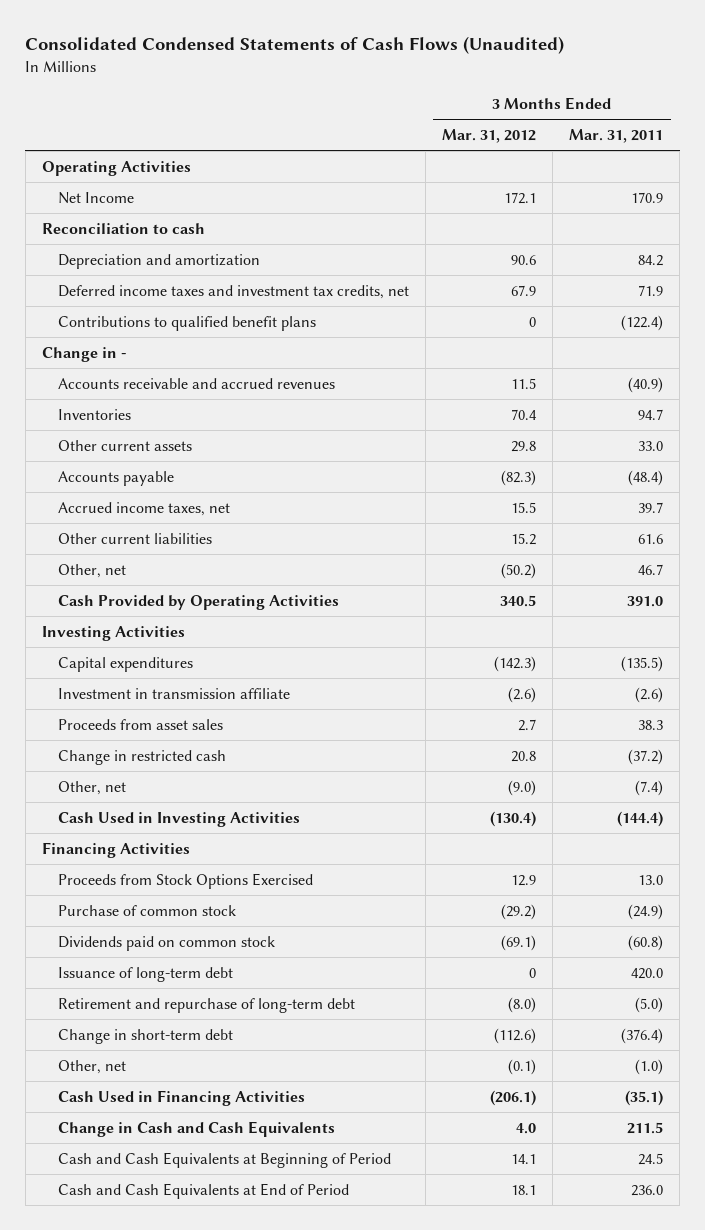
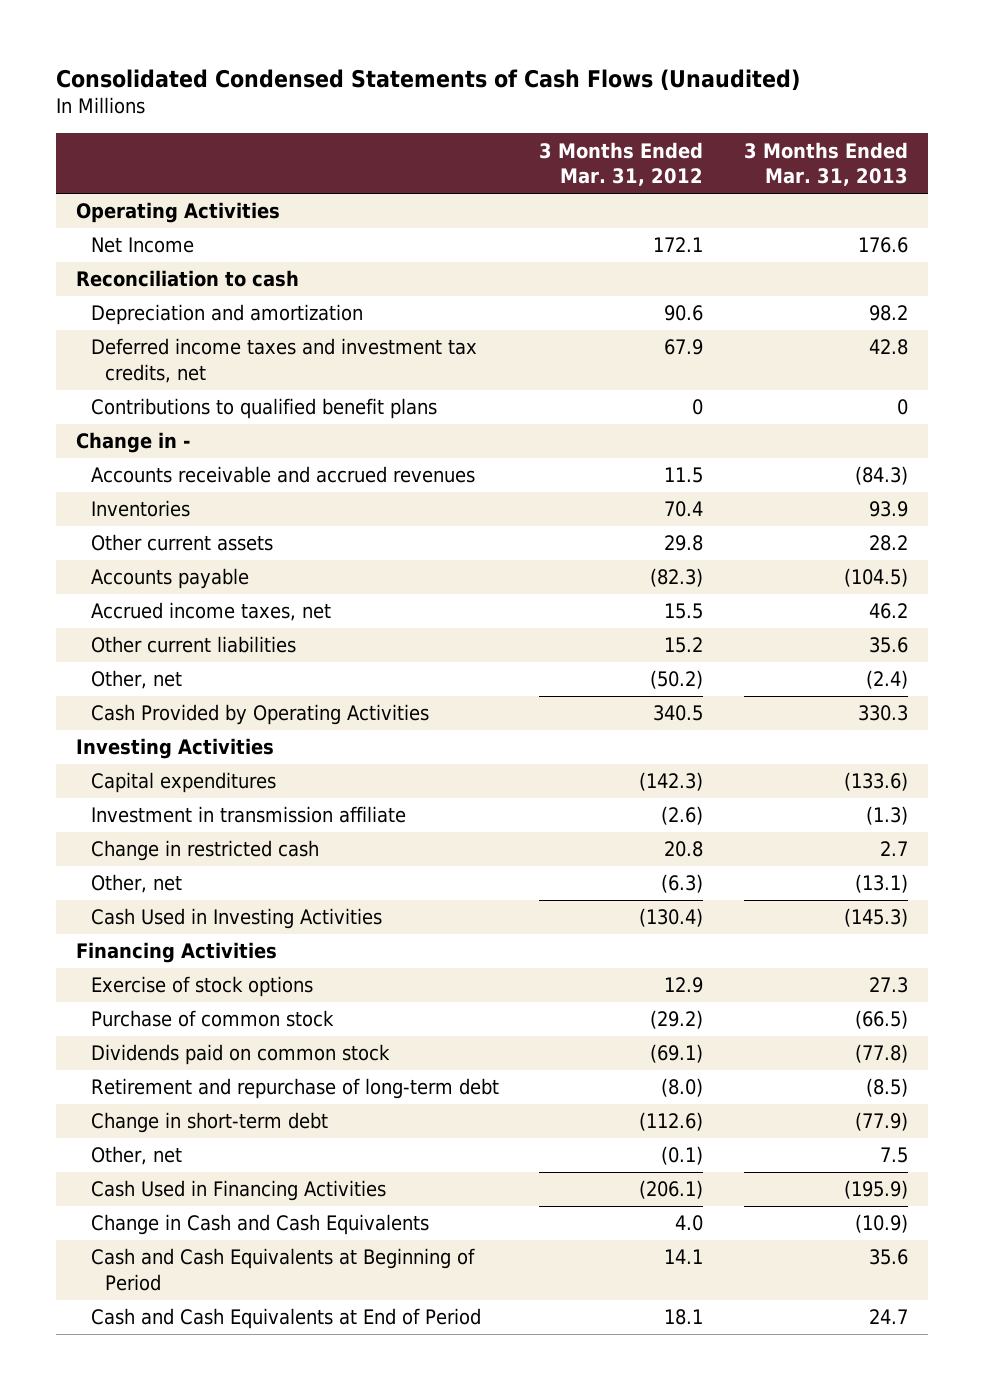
- | 3 Months Ended Mar. 31, 2012 | 3 Months Ended Mar. 31, 2011
+ | 3 Months Ended Mar. 31, 2012 | 3 Months Ended Mar. 31, 2013
- Proceeds from asset sales | 2.7 | 38.3
- Other, net | (9.0) | (7.4)
+ Other, net | (6.3) | (13.1)
- Proceeds from Stock Options Exercised | 12.9 | 13.0
+ Exercise of stock options | 12.9 | 27.3
- Issuance of long-term debt | 0 | 420.0

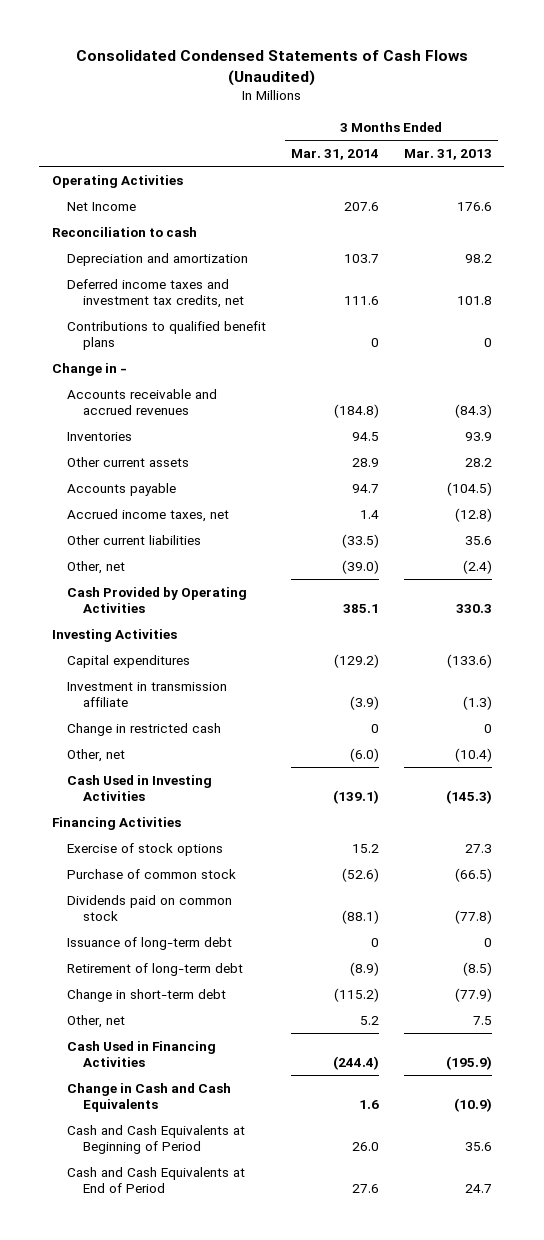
- | 3 Months Ended Mar. 31, 2012 | 3 Months Ended Mar. 31, 2013
+ | 3 Months Ended Mar. 31, 2014 | 3 Months Ended Mar. 31, 2013
- Deferred income taxes and investment tax credits, net | 67.9 | 42.8
+ Deferred income taxes and investment tax credits, net | 111.6 | 101.8
- Accrued income taxes, net | 15.5 | 46.2
+ Accrued income taxes, net | 1.4 | (12.8)
- Change in restricted cash | 20.8 | 2.7
- Other, net | (6.3) | (13.1)
+ Change in restricted cash | 0 | 0
+ Other, net | (6.0) | (10.4)
- Retirement and repurchase of long-term debt | (8.0) | (8.5)
+ Issuance of long-term debt | 0 | 0
+ Retirement of long-term debt | (8.9) | (8.5)

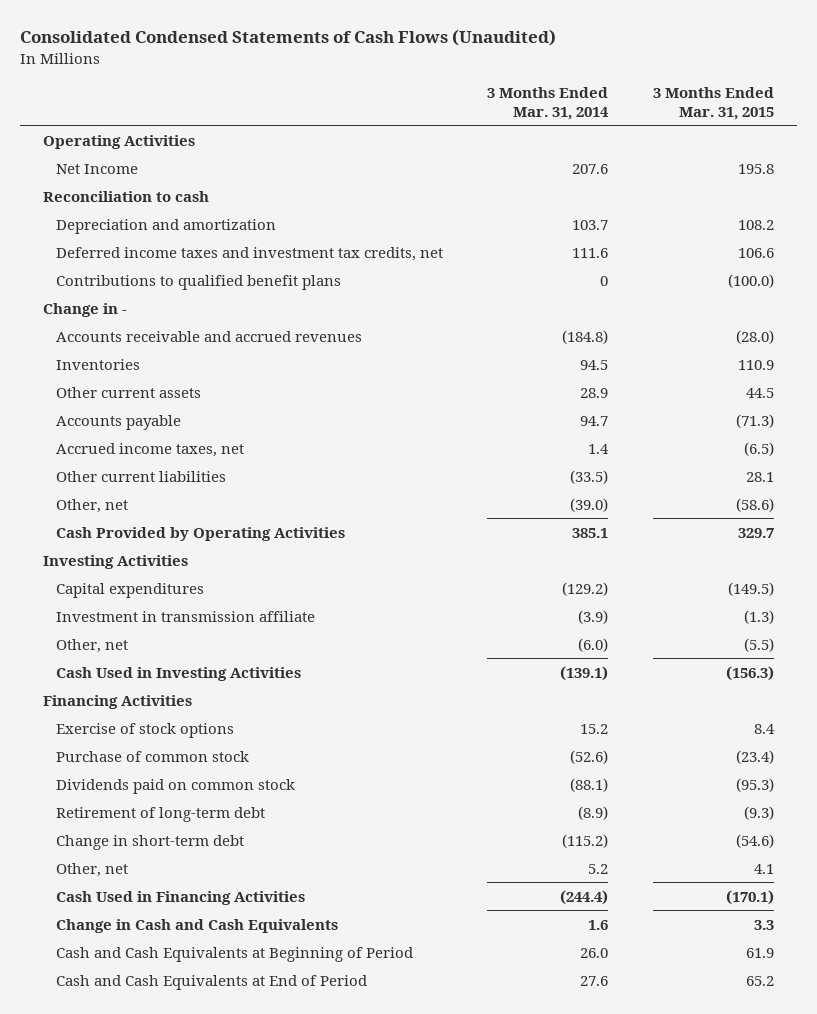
- | 3 Months Ended Mar. 31, 2014 | 3 Months Ended Mar. 31, 2013
+ | 3 Months Ended Mar. 31, 2014 | 3 Months Ended Mar. 31, 2015
- Change in restricted cash | 0 | 0
- Issuance of long-term debt | 0 | 0

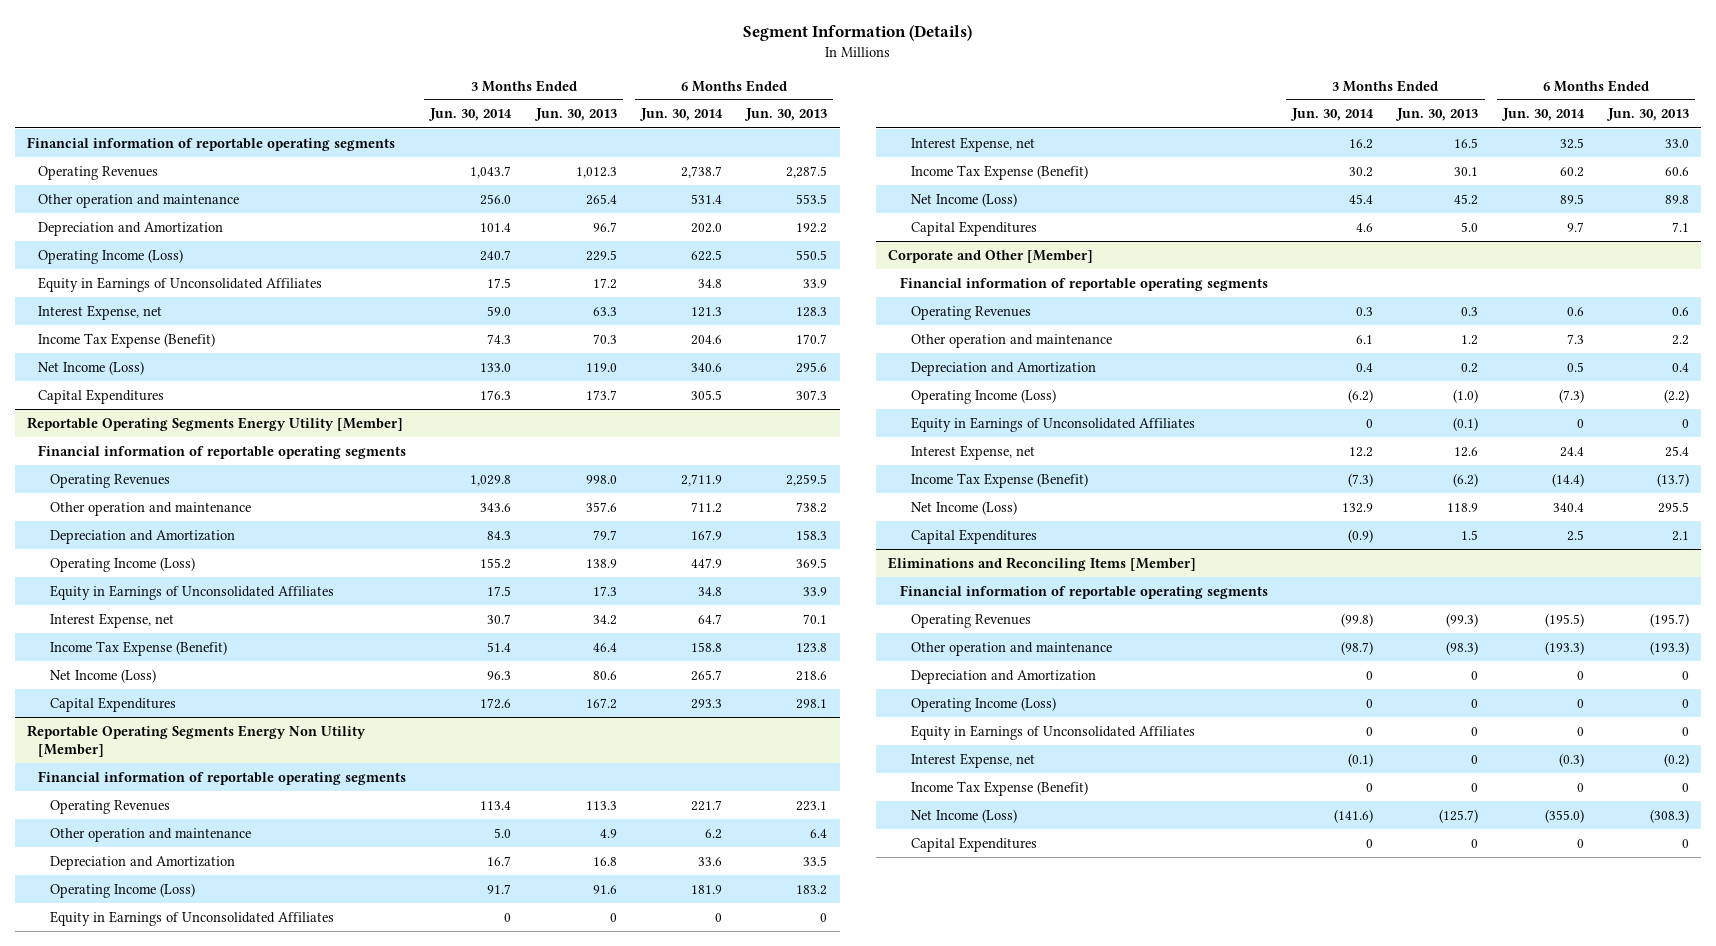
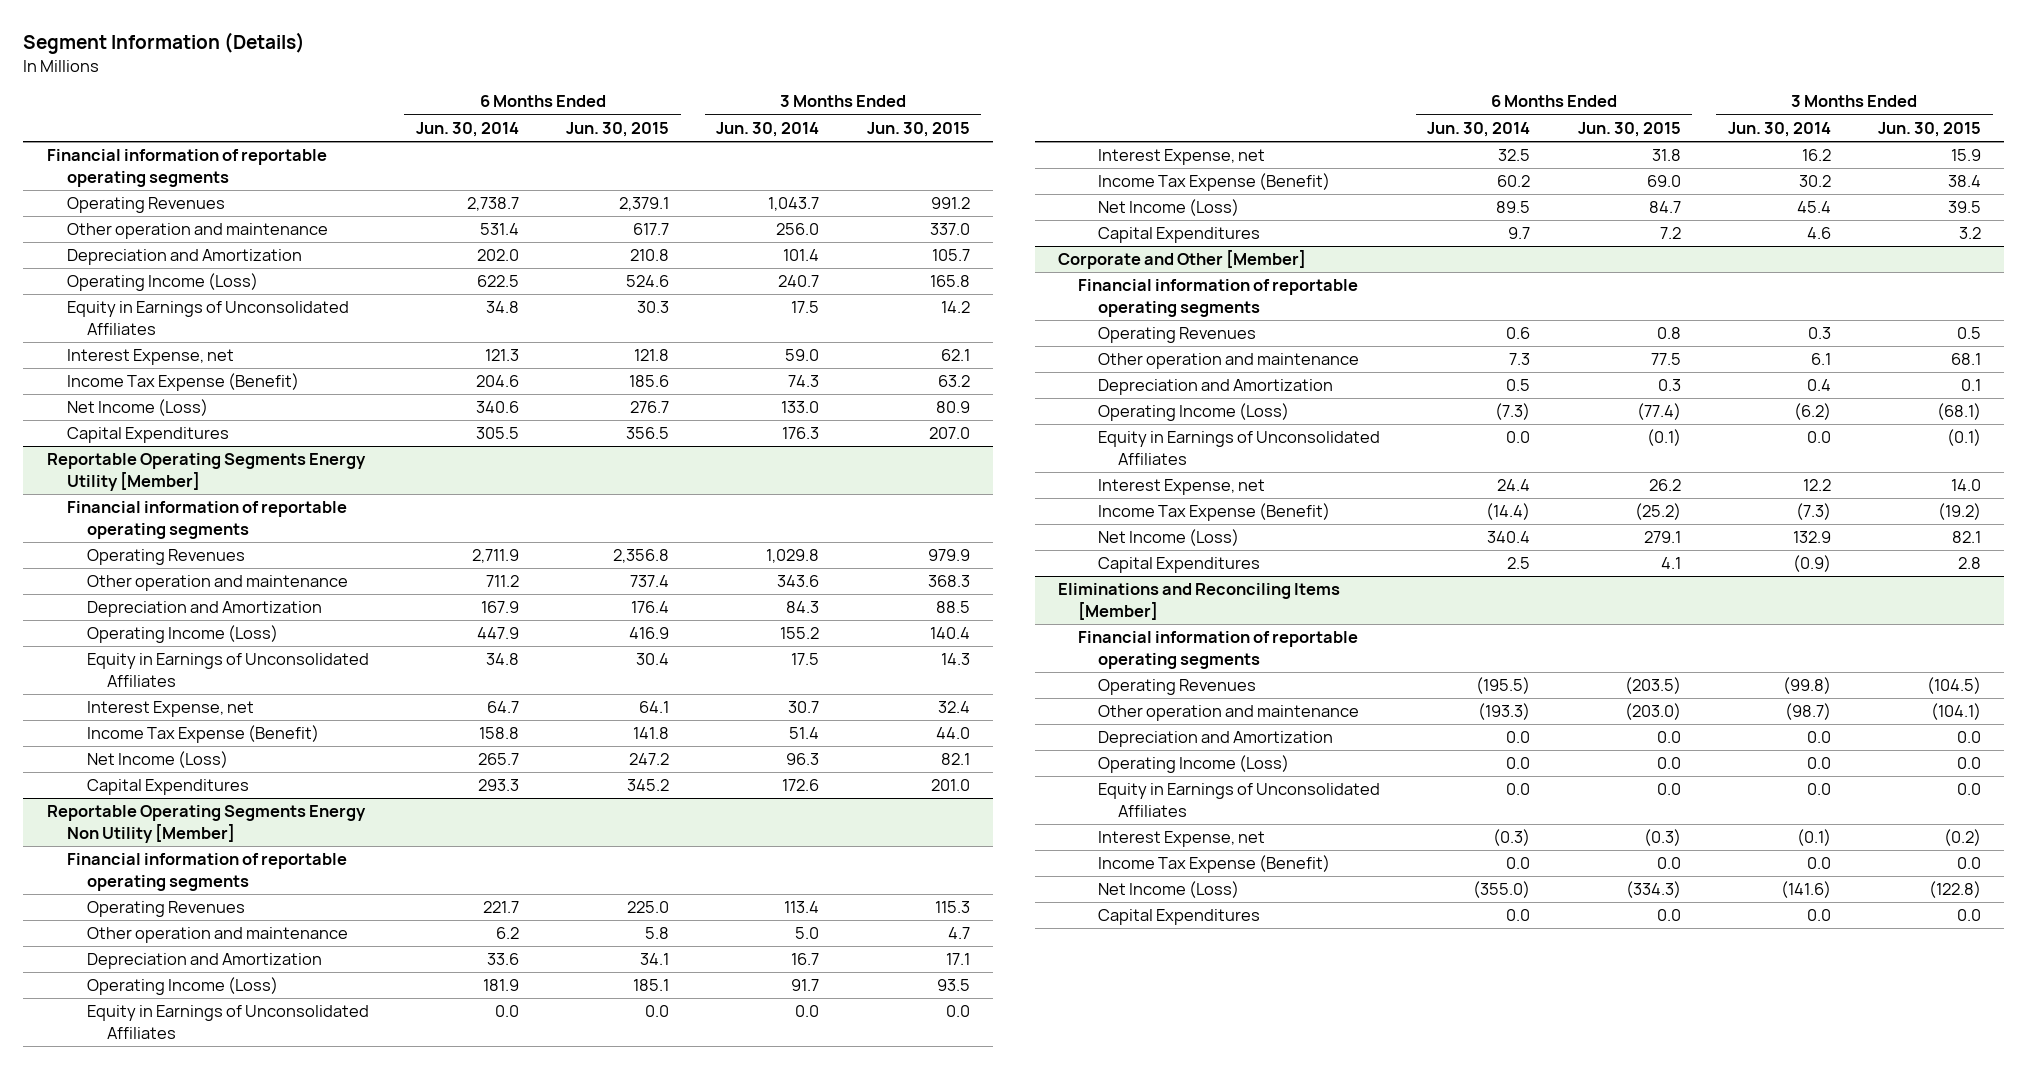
- | 3 Months Ended Jun. 30, 2014 | 3 Months Ended Jun. 30, 2013 | 6 Months Ended Jun. 30, 2014 | 6 Months Ended Jun. 30, 2013
+ | 6 Months Ended Jun. 30, 2014 | 6 Months Ended Jun. 30, 2015 | 3 Months Ended Jun. 30, 2014 | 3 Months Ended Jun. 30, 2015
@ Reportable Operating Segments Energy Non Utility [Member]
- Equity in Earnings of Unconsolidated Affiliates | 0 | 0 | 0 | 0
+ Equity in Earnings of Unconsolidated Affiliates | 0.0 | 0.0 | 0.0 | 0.0
@ Corporate and Other [Member]
- Equity in Earnings of Unconsolidated Affiliates | 0 | (0.1) | 0 | 0
+ Equity in Earnings of Unconsolidated Affiliates | 0.0 | (0.1) | 0.0 | (0.1)
@ Eliminations and Reconciling Items [Member]
- Depreciation and Amortization | 0 | 0 | 0 | 0
- Operating Income (Loss) | 0 | 0 | 0 | 0
- Equity in Earnings of Unconsolidated Affiliates | 0 | 0 | 0 | 0
+ Depreciation and Amortization | 0.0 | 0.0 | 0.0 | 0.0
+ Operating Income (Loss) | 0.0 | 0.0 | 0.0 | 0.0
+ Equity in Earnings of Unconsolidated Affiliates | 0.0 | 0.0 | 0.0 | 0.0
- Income Tax Expense (Benefit) | 0 | 0 | 0 | 0
+ Income Tax Expense (Benefit) | 0.0 | 0.0 | 0.0 | 0.0
- Capital Expenditures | 0 | 0 | 0 | 0
+ Capital Expenditures | 0.0 | 0.0 | 0.0 | 0.0

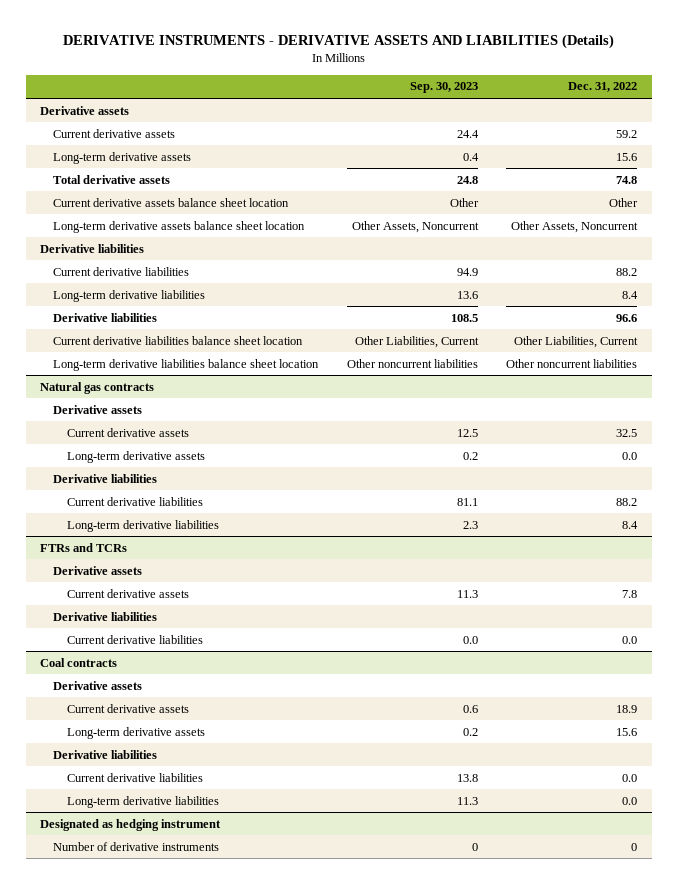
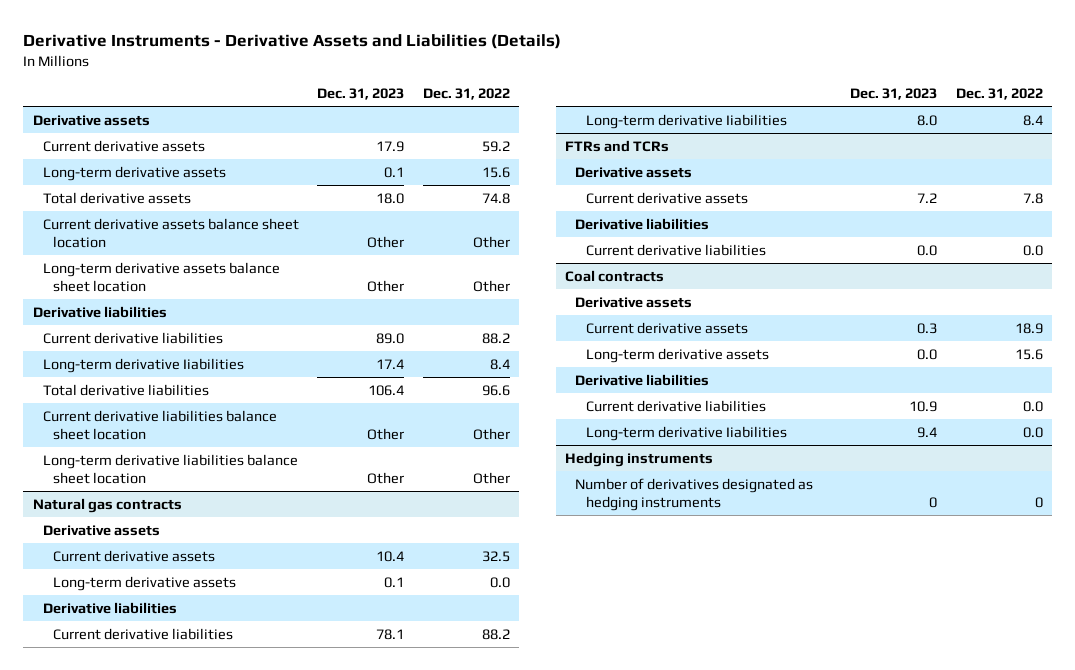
- DERIVATIVE INSTRUMENTS - DERIVATIVE ASSETS AND LIABILITIES (Details)
+ Derivative Instruments - Derivative Assets and Liabilities (Details)
- | Sep. 30, 2023 | Dec. 31, 2022
+ | Dec. 31, 2023 | Dec. 31, 2022
- Long-term derivative assets balance sheet location | Other Assets, Noncurrent | Other Assets, Noncurrent
+ Long-term derivative assets balance sheet location | Other | Other
- Long-term derivative liabilities | 13.6 | 8.4
- Derivative liabilities | 108.5 | 96.6
- Current derivative liabilities balance sheet location | Other Liabilities, Current | Other Liabilities, Current
- Long-term derivative liabilities balance sheet location | Other noncurrent liabilities | Other noncurrent liabilities
+ Long-term derivative Iiabilities | 17.4 | 8.4
+ Total derivative liabilities | 106.4 | 96.6
+ Current derivative liabilities balance sheet location | Other | Other
+ Long-term derivative liabilities balance sheet location | Other | Other
@ Natural gas contracts
- Long-term derivative liabilities | 2.3 | 8.4
+ Long-term derivative Iiabilities | 8.0 | 8.4
@ Coal contracts
- Long-term derivative liabilities | 11.3 | 0.0
- Designated as hedging instrument
- Number of derivative instruments | 0 | 0
@ Coal contracts
+ Long-term derivative Iiabilities | 9.4 | 0.0
+ Hedging instruments
+ Number of derivatives designated as hedging instruments | 0 | 0

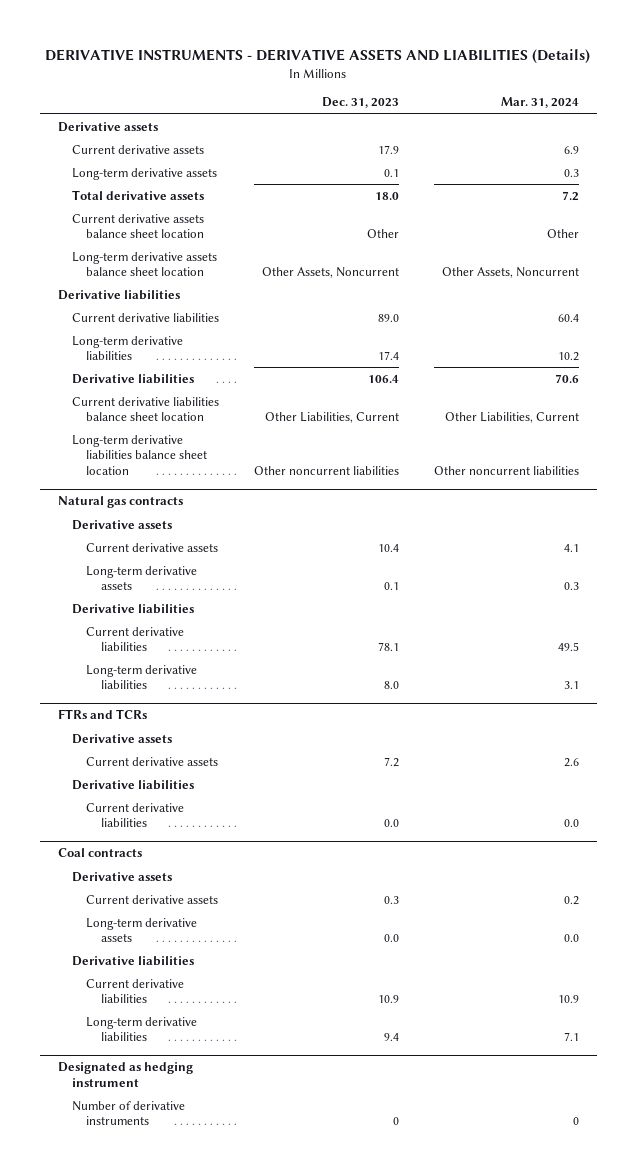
- Derivative Instruments - Derivative Assets and Liabilities (Details)
+ DERIVATIVE INSTRUMENTS - DERIVATIVE ASSETS AND LIABILITIES (Details)
- | Dec. 31, 2023 | Dec. 31, 2022
+ | Dec. 31, 2023 | Mar. 31, 2024
- Long-term derivative assets balance sheet location | Other | Other
+ Long-term derivative assets balance sheet location | Other Assets, Noncurrent | Other Assets, Noncurrent
- Long-term derivative Iiabilities | 17.4 | 8.4
- Total derivative liabilities | 106.4 | 96.6
- Current derivative liabilities balance sheet location | Other | Other
- Long-term derivative liabilities balance sheet location | Other | Other
+ Long-term derivative liabilities | 17.4 | 10.2
+ Derivative liabilities | 106.4 | 70.6
+ Current derivative liabilities balance sheet location | Other Liabilities, Current | Other Liabilities, Current
+ Long-term derivative liabilities balance sheet location | Other noncurrent liabilities | Other noncurrent liabilities
@ Natural gas contracts
- Long-term derivative Iiabilities | 8.0 | 8.4
+ Long-term derivative liabilities | 8.0 | 3.1
@ Coal contracts
- Long-term derivative Iiabilities | 9.4 | 0.0
- Hedging instruments
- Number of derivatives designated as hedging instruments | 0 | 0
@ Coal contracts
+ Long-term derivative liabilities | 9.4 | 7.1
+ Designated as hedging instrument
+ Number of derivative instruments | 0 | 0

